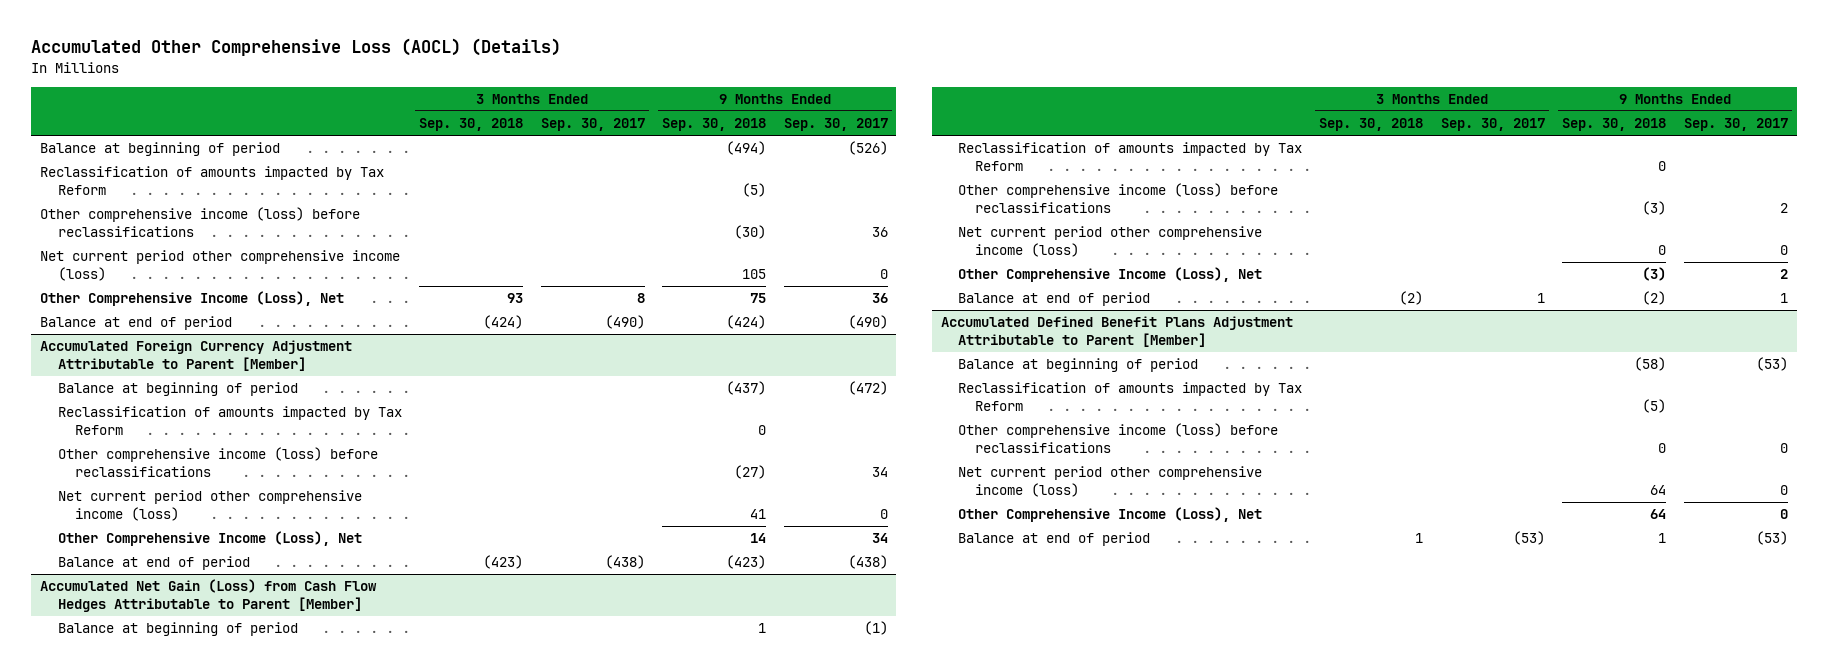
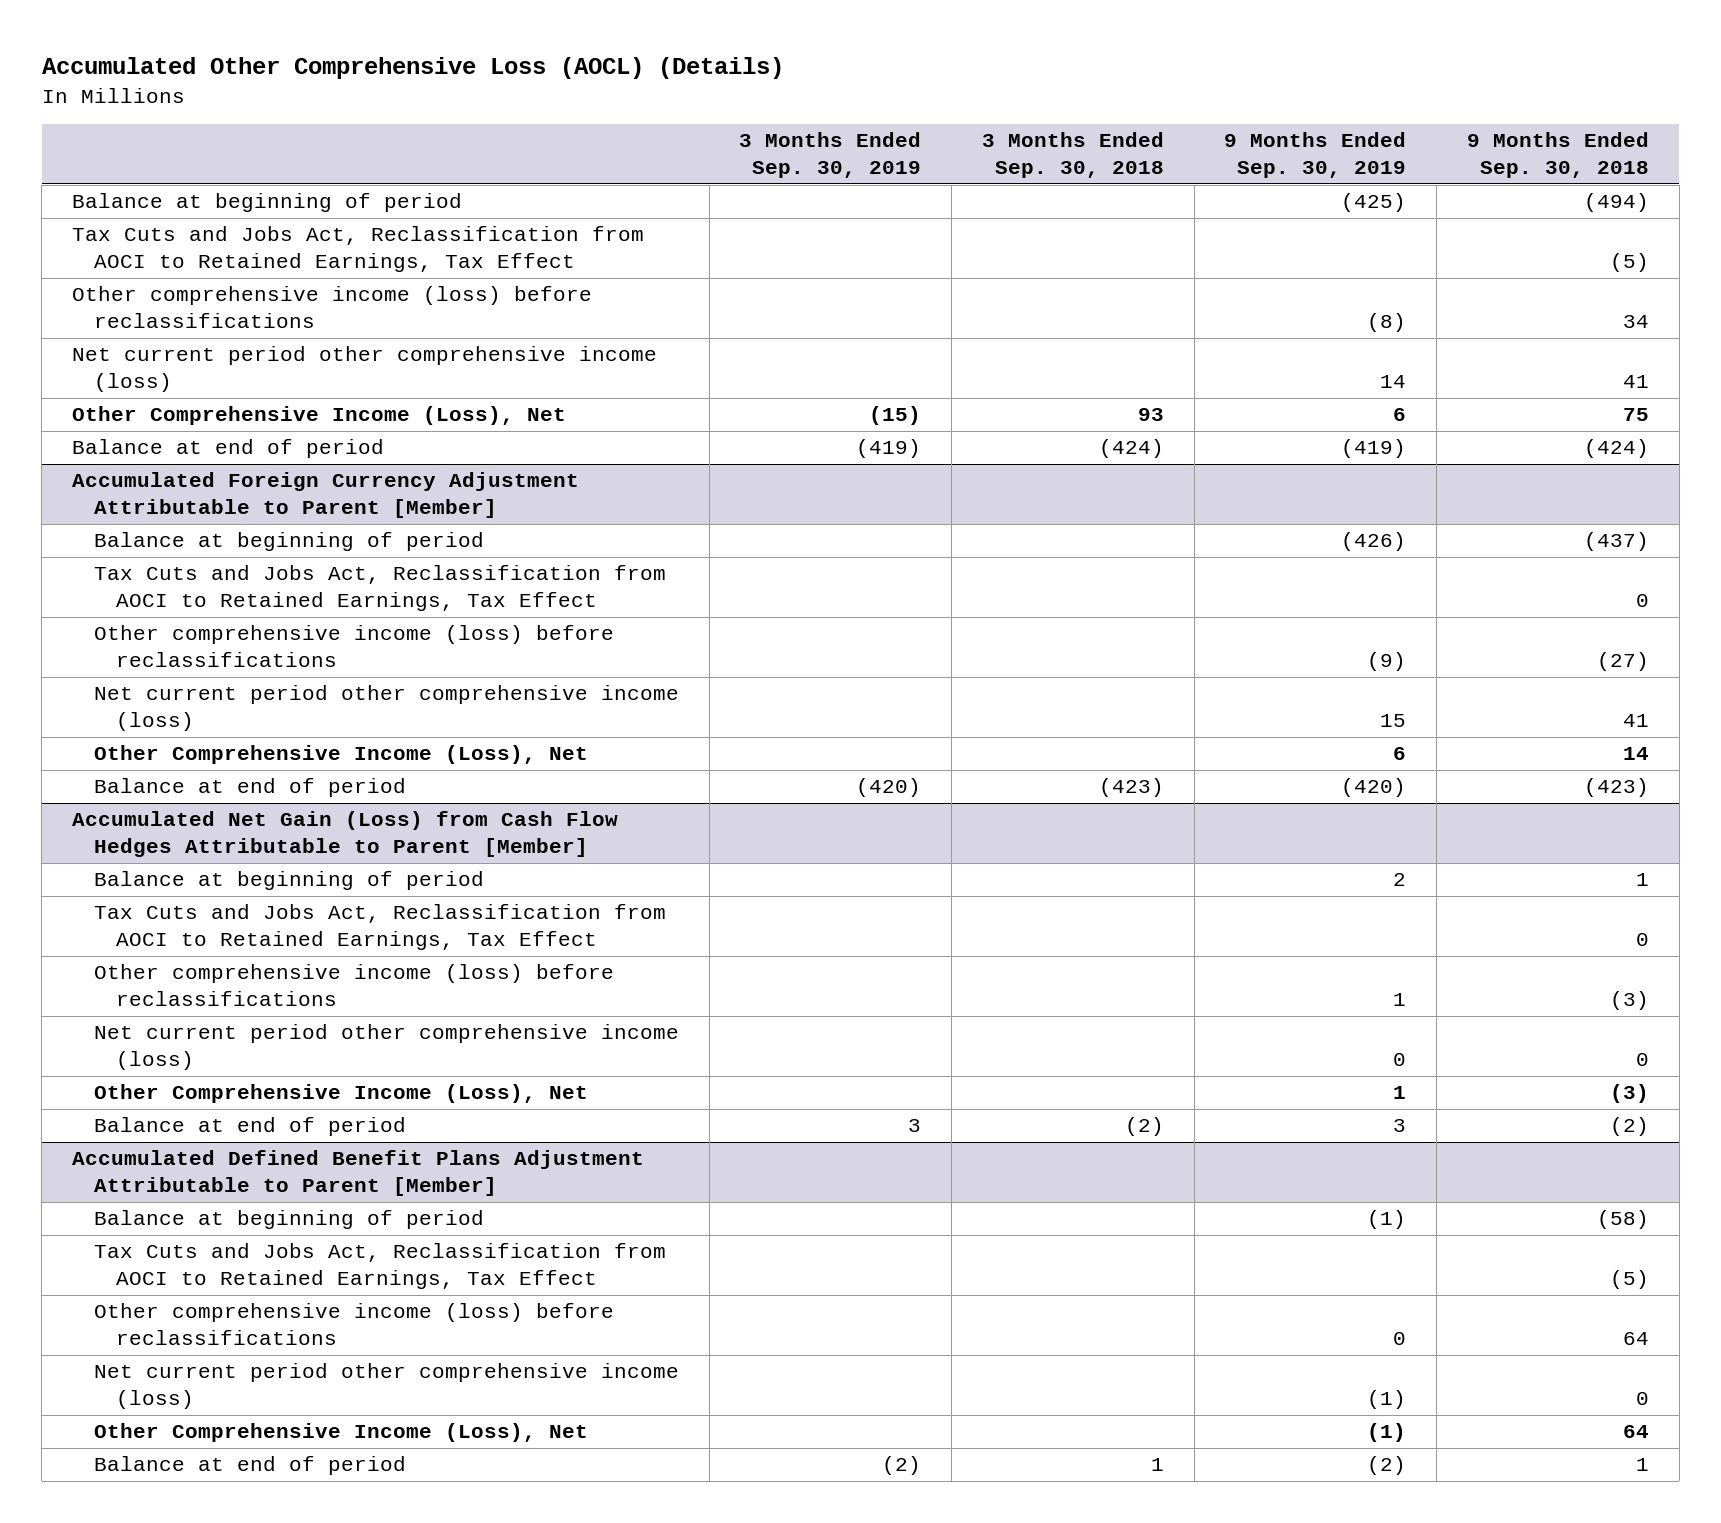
- | 3 Months Ended Sep. 30, 2018 | 3 Months Ended Sep. 30, 2017 | 9 Months Ended Sep. 30, 2018 | 9 Months Ended Sep. 30, 2017
+ | 3 Months Ended Sep. 30, 2019 | 3 Months Ended Sep. 30, 2018 | 9 Months Ended Sep. 30, 2019 | 9 Months Ended Sep. 30, 2018
- Reclassification of amounts impacted by Tax Reform | | | (5) |
- Other comprehensive income (loss) before reclassifications | | | (30) | 36
- Net current period other comprehensive income (loss) | | | 105 | 0
+ Tax Cuts and Jobs Act, Reclassification from AOCI to Retained Earnings, Tax Effect | | | | (5)
+ Other comprehensive income (loss) before reclassifications | | | (8) | 34
+ Net current period other comprehensive income (loss) | | | 14 | 41
@ Accumulated Foreign Currency Adjustment Attributable to Parent [Member]
- Reclassification of amounts impacted by Tax Reform | | | 0 |
+ Tax Cuts and Jobs Act, Reclassification from AOCI to Retained Earnings, Tax Effect | | | | 0
@ Accumulated Net Gain (Loss) from Cash Flow Hedges Attributable to Parent [Member]
- Reclassification of amounts impacted by Tax Reform | | | 0 |
+ Tax Cuts and Jobs Act, Reclassification from AOCI to Retained Earnings, Tax Effect | | | | 0
@ Accumulated Defined Benefit Plans Adjustment Attributable to Parent [Member]
- Reclassification of amounts impacted by Tax Reform | | | (5) |
- Other comprehensive income (loss) before reclassifications | | | 0 | 0
- Net current period other comprehensive income (loss) | | | 64 | 0
+ Tax Cuts and Jobs Act, Reclassification from AOCI to Retained Earnings, Tax Effect | | | | (5)
+ Other comprehensive income (loss) before reclassifications | | | 0 | 64
+ Net current period other comprehensive income (loss) | | | (1) | 0

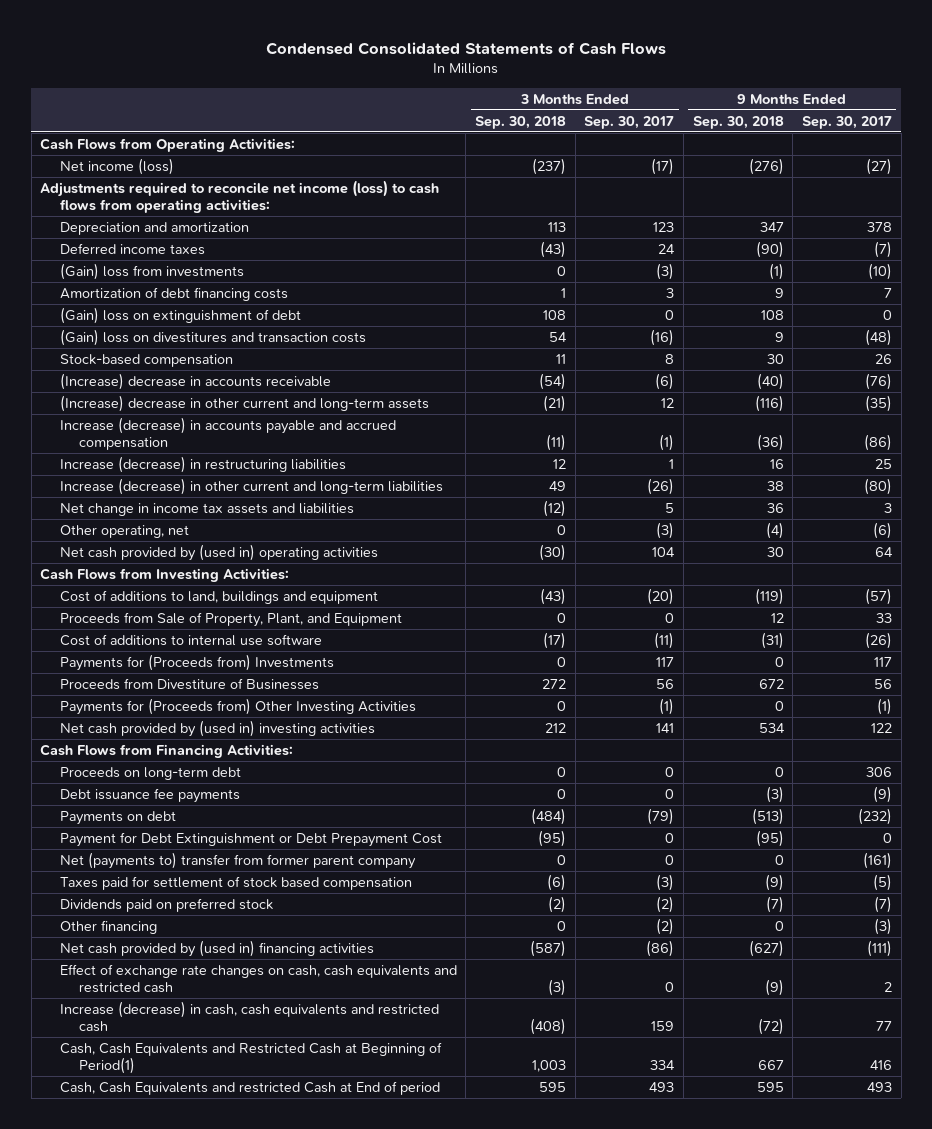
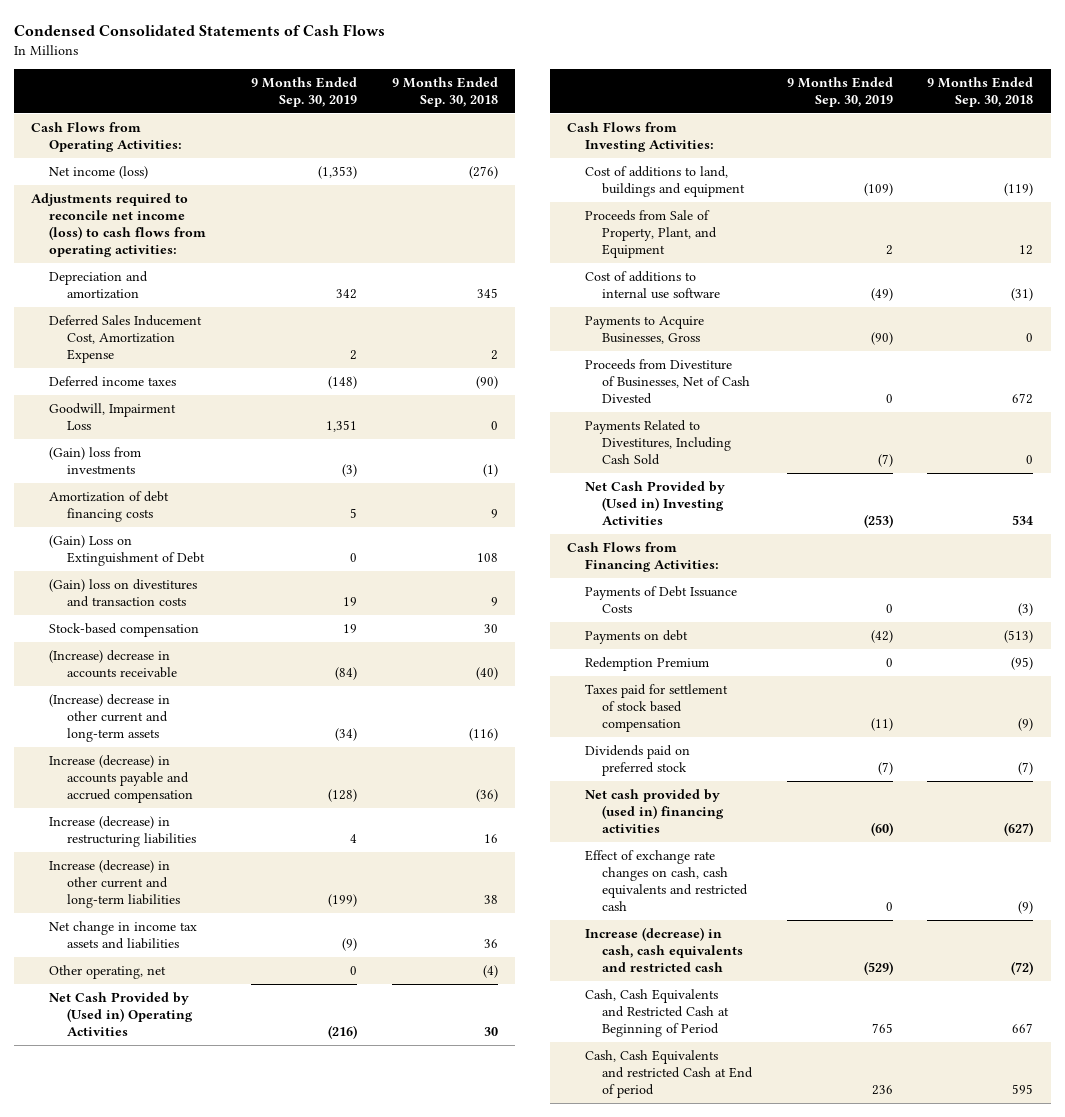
- | 3 Months Ended Sep. 30, 2018 | 3 Months Ended Sep. 30, 2017 | 9 Months Ended Sep. 30, 2018 | 9 Months Ended Sep. 30, 2017
+ | 9 Months Ended Sep. 30, 2019 | 9 Months Ended Sep. 30, 2018
- Depreciation and amortization | 113 | 123 | 347 | 378
+ Depreciation and amortization | 342 | 345
+ Deferred Sales Inducement Cost, Amortization Expense | 2 | 2
+ Goodwill, Impairment Loss | 1,351 | 0
- (Gain) loss on extinguishment of debt | 108 | 0 | 108 | 0
+ (Gain) Loss on Extinguishment of Debt | 0 | 108
- Net cash provided by (used in) operating activities | (30) | 104 | 30 | 64
+ Net Cash Provided by (Used in) Operating Activities | (216) | 30
- Payments for (Proceeds from) Investments | 0 | 117 | 0 | 117
- Proceeds from Divestiture of Businesses | 272 | 56 | 672 | 56
- Payments for (Proceeds from) Other Investing Activities | 0 | (1) | 0 | (1)
- Net cash provided by (used in) investing activities | 212 | 141 | 534 | 122
+ Payments to Acquire Businesses, Gross | (90) | 0
+ Proceeds from Divestiture of Businesses, Net of Cash Divested | 0 | 672
+ Payments Related to Divestitures, Including Cash Sold | (7) | 0
+ Net Cash Provided by (Used in) Investing Activities | (253) | 534
- Proceeds on long-term debt | 0 | 0 | 0 | 306
- Debt issuance fee payments | 0 | 0 | (3) | (9)
+ Payments of Debt Issuance Costs | 0 | (3)
- Payment for Debt Extinguishment or Debt Prepayment Cost | (95) | 0 | (95) | 0
- Net (payments to) transfer from former parent company | 0 | 0 | 0 | (161)
+ Redemption Premium | 0 | (95)
- Other financing | 0 | (2) | 0 | (3)
- Cash, Cash Equivalents and Restricted Cash at Beginning of Period(1) | 1,003 | 334 | 667 | 416
+ Cash, Cash Equivalents and Restricted Cash at Beginning of Period | 765 | 667

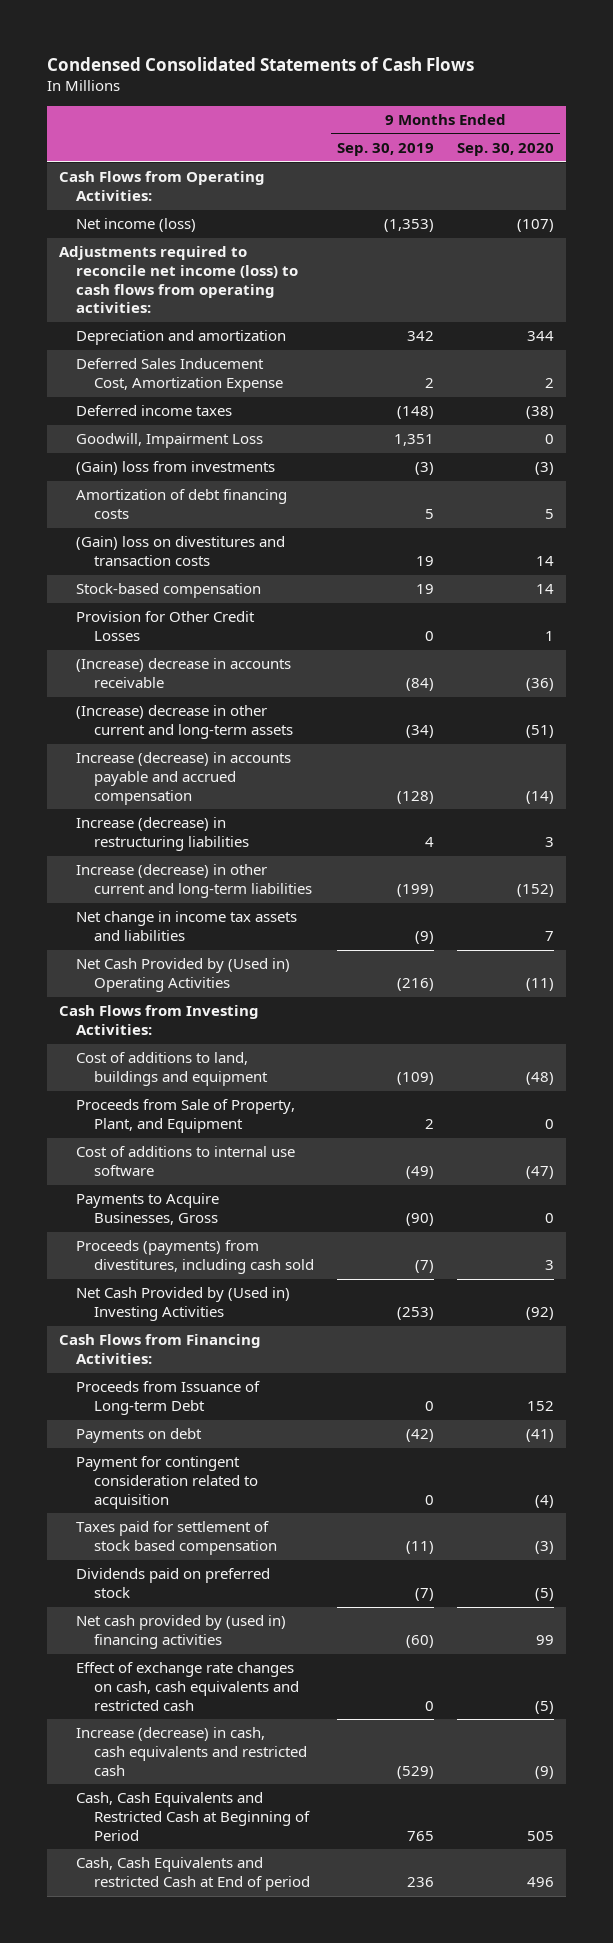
- | 9 Months Ended Sep. 30, 2019 | 9 Months Ended Sep. 30, 2018
+ | 9 Months Ended Sep. 30, 2019 | 9 Months Ended Sep. 30, 2020
- (Gain) Loss on Extinguishment of Debt | 0 | 108
+ Provision for Other Credit Losses | 0 | 1
- Other operating, net | 0 | (4)
- Proceeds from Divestiture of Businesses, Net of Cash Divested | 0 | 672
- Payments Related to Divestitures, Including Cash Sold | (7) | 0
+ Proceeds (payments) from divestitures, including cash sold | (7) | 3
- Payments of Debt Issuance Costs | 0 | (3)
+ Proceeds from Issuance of Long-term Debt | 0 | 152
- Redemption Premium | 0 | (95)
+ Payment for contingent consideration related to acquisition | 0 | (4)

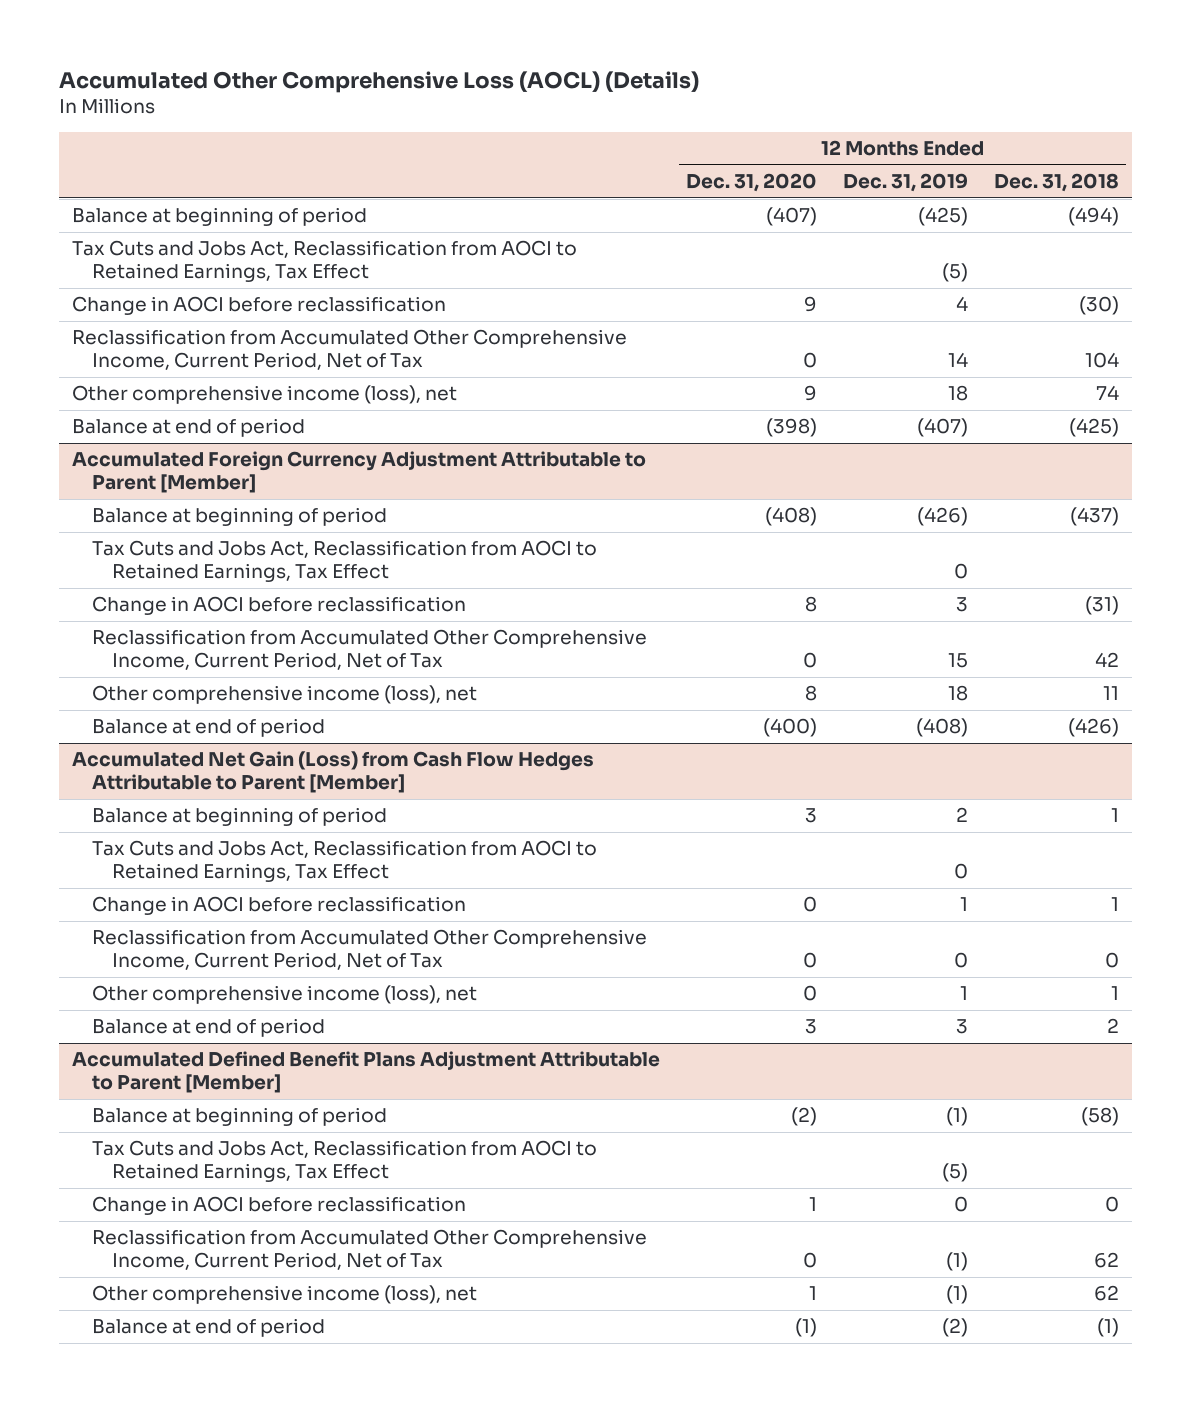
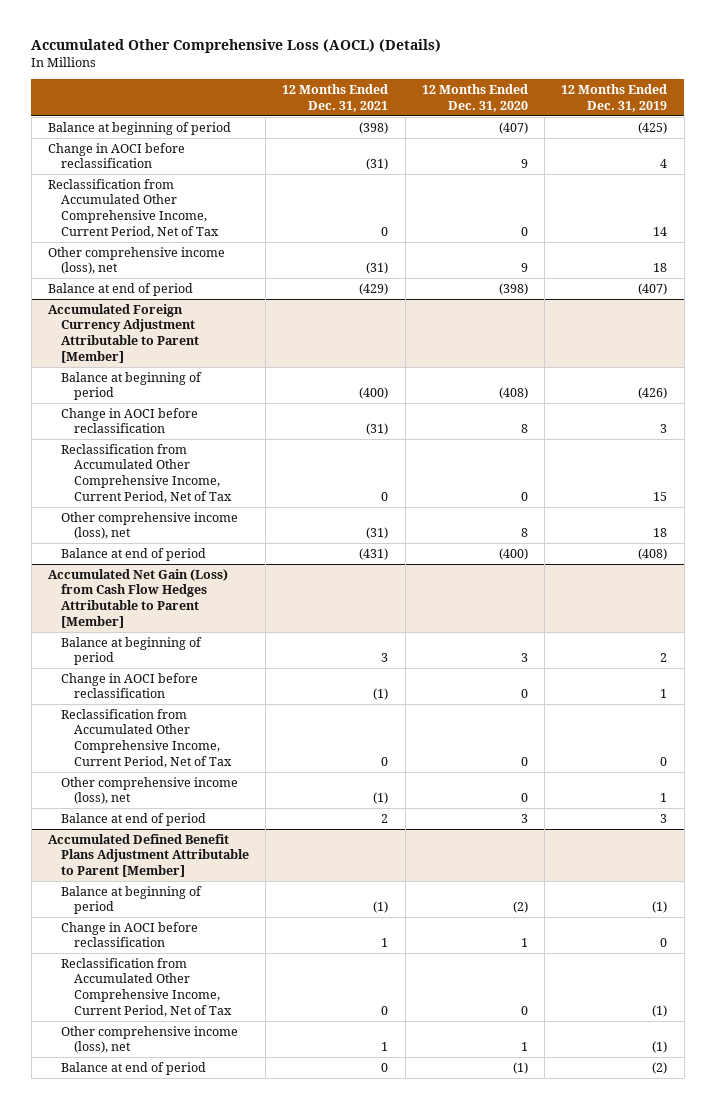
- | 12 Months Ended Dec. 31, 2020 | 12 Months Ended Dec. 31, 2019 | 12 Months Ended Dec. 31, 2018
+ | 12 Months Ended Dec. 31, 2021 | 12 Months Ended Dec. 31, 2020 | 12 Months Ended Dec. 31, 2019
- Tax Cuts and Jobs Act, Reclassification from AOCI to Retained Earnings, Tax Effect | | (5) |
@ Accumulated Foreign Currency Adjustment Attributable to Parent [Member]
- Tax Cuts and Jobs Act, Reclassification from AOCI to Retained Earnings, Tax Effect | | 0 |
@ Accumulated Net Gain (Loss) from Cash Flow Hedges Attributable to Parent [Member]
- Tax Cuts and Jobs Act, Reclassification from AOCI to Retained Earnings, Tax Effect | | 0 |
@ Accumulated Defined Benefit Plans Adjustment Attributable to Parent [Member]
- Tax Cuts and Jobs Act, Reclassification from AOCI to Retained Earnings, Tax Effect | | (5) |

